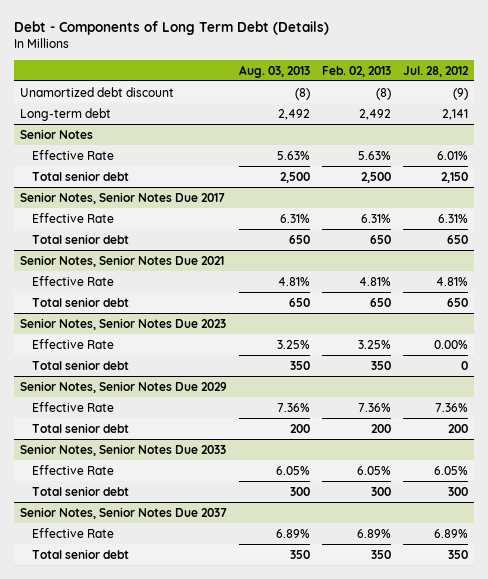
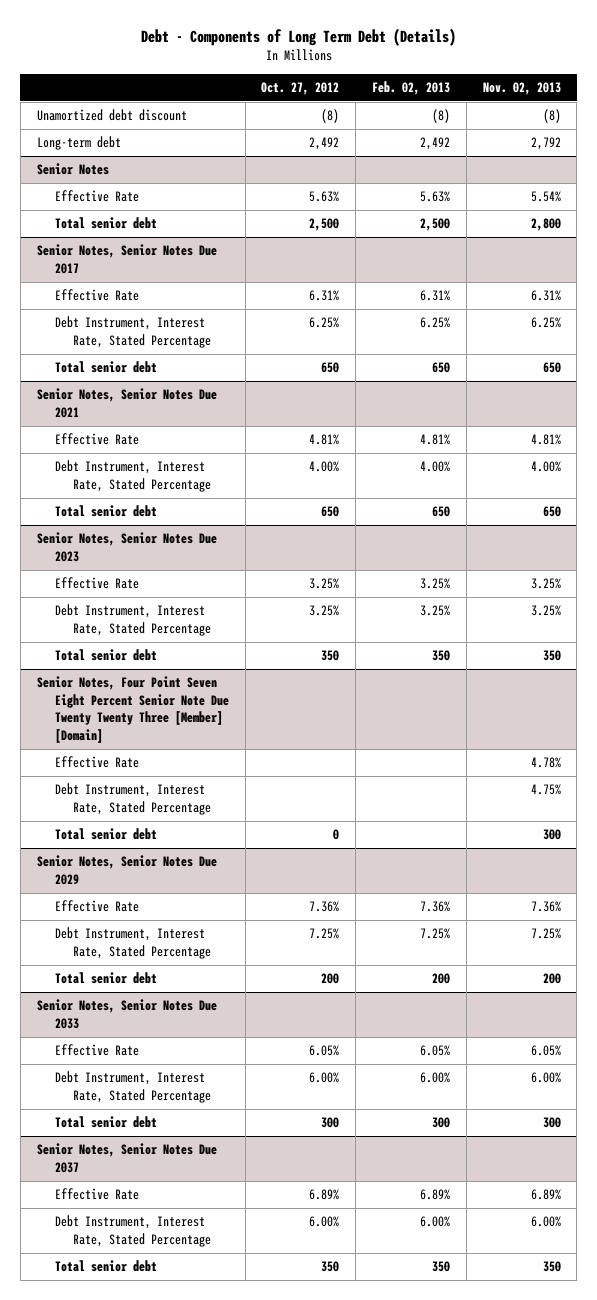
- | Aug. 03, 2013 | Feb. 02, 2013 | Jul. 28, 2012
+ | Oct. 27, 2012 | Feb. 02, 2013 | Nov. 02, 2013
@ Senior Notes, Senior Notes Due 2017
+ Debt Instrument, Interest Rate, Stated Percentage | 6.25% | 6.25% | 6.25%
@ Senior Notes, Senior Notes Due 2021
+ Debt Instrument, Interest Rate, Stated Percentage | 4.00% | 4.00% | 4.00%
@ Senior Notes, Senior Notes Due 2023
+ Debt Instrument, Interest Rate, Stated Percentage | 3.25% | 3.25% | 3.25%
+ Senior Notes, Four Point Seven Eight Percent Senior Note Due Twenty Twenty Three [Member] [Domain]
+ Effective Rate | | | 4.78%
+ Debt Instrument, Interest Rate, Stated Percentage | | | 4.75%
+ Total senior debt | 0 | | 300
@ Senior Notes, Senior Notes Due 2029
+ Debt Instrument, Interest Rate, Stated Percentage | 7.25% | 7.25% | 7.25%
@ Senior Notes, Senior Notes Due 2033
+ Debt Instrument, Interest Rate, Stated Percentage | 6.00% | 6.00% | 6.00%
@ Senior Notes, Senior Notes Due 2037
+ Debt Instrument, Interest Rate, Stated Percentage | 6.00% | 6.00% | 6.00%

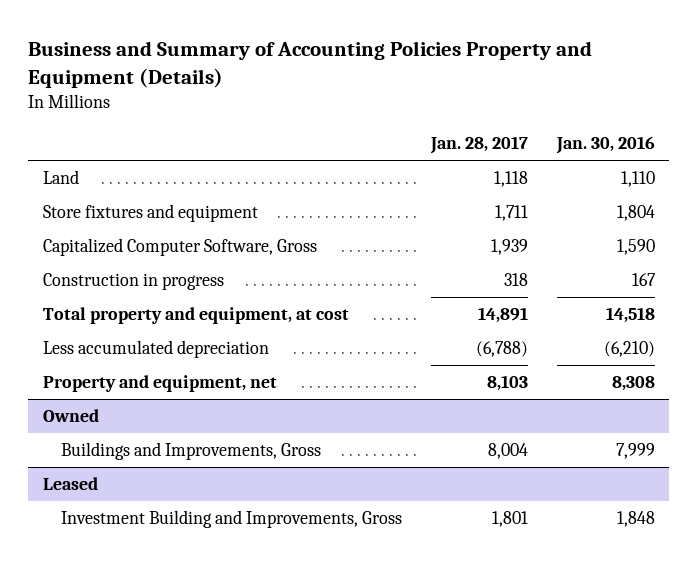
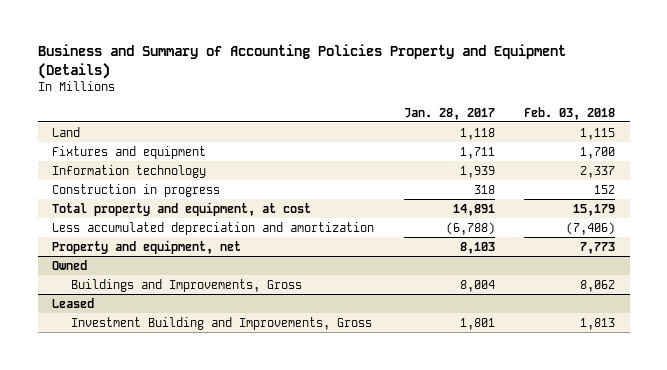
- | Jan. 28, 2017 | Jan. 30, 2016
+ | Jan. 28, 2017 | Feb. 03, 2018
- Store fixtures and equipment | 1,711 | 1,804
- Capitalized Computer Software, Gross | 1,939 | 1,590
+ Fixtures and equipment | 1,711 | 1,700
+ Information technology | 1,939 | 2,337
- Less accumulated depreciation | (6,788) | (6,210)
+ Less accumulated depreciation and amortization | (6,788) | (7,406)

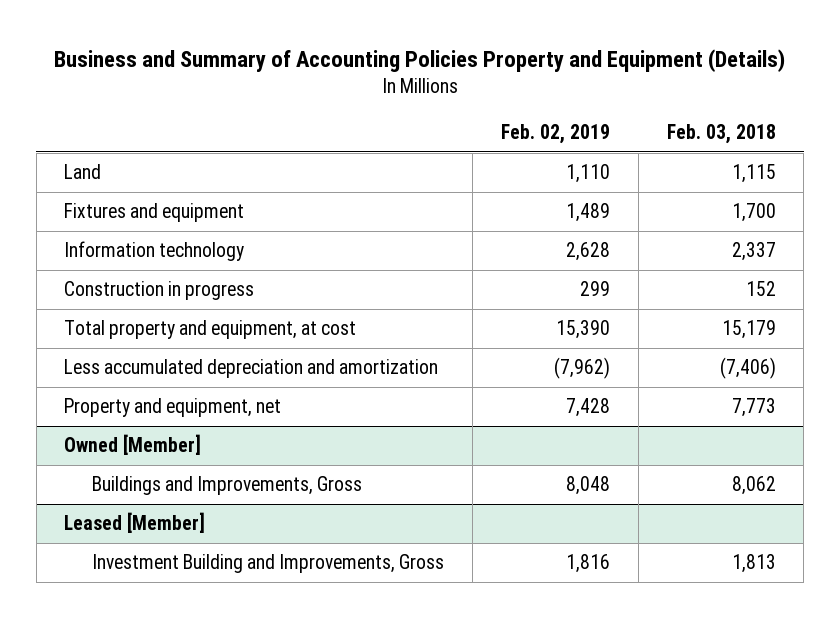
- | Jan. 28, 2017 | Feb. 03, 2018
+ | Feb. 02, 2019 | Feb. 03, 2018
- Owned
+ Owned [Member]
- Leased
+ Leased [Member]

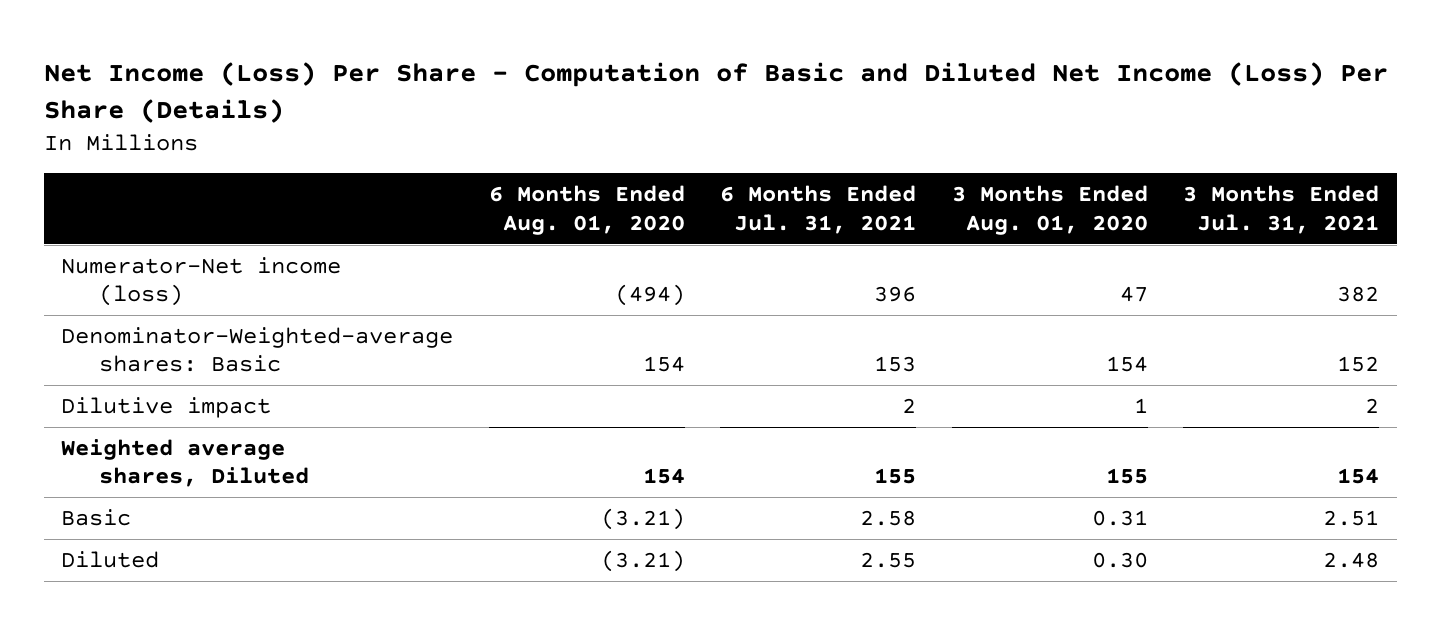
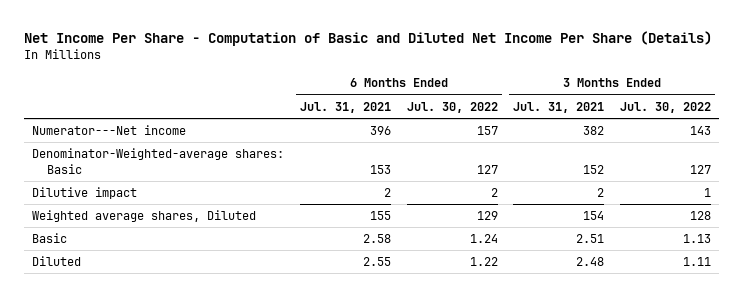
- Net Income (Loss) Per Share - Computation of Basic and Diluted Net Income (Loss) Per Share (Details)
+ Net Income Per Share - Computation of Basic and Diluted Net Income Per Share (Details)
- | 6 Months Ended Aug. 01, 2020 | 6 Months Ended Jul. 31, 2021 | 3 Months Ended Aug. 01, 2020 | 3 Months Ended Jul. 31, 2021
+ | 6 Months Ended Jul. 31, 2021 | 6 Months Ended Jul. 30, 2022 | 3 Months Ended Jul. 31, 2021 | 3 Months Ended Jul. 30, 2022
- Numerator-Net income (loss) | (494) | 396 | 47 | 382
+ Numerator---Net income | 396 | 157 | 382 | 143

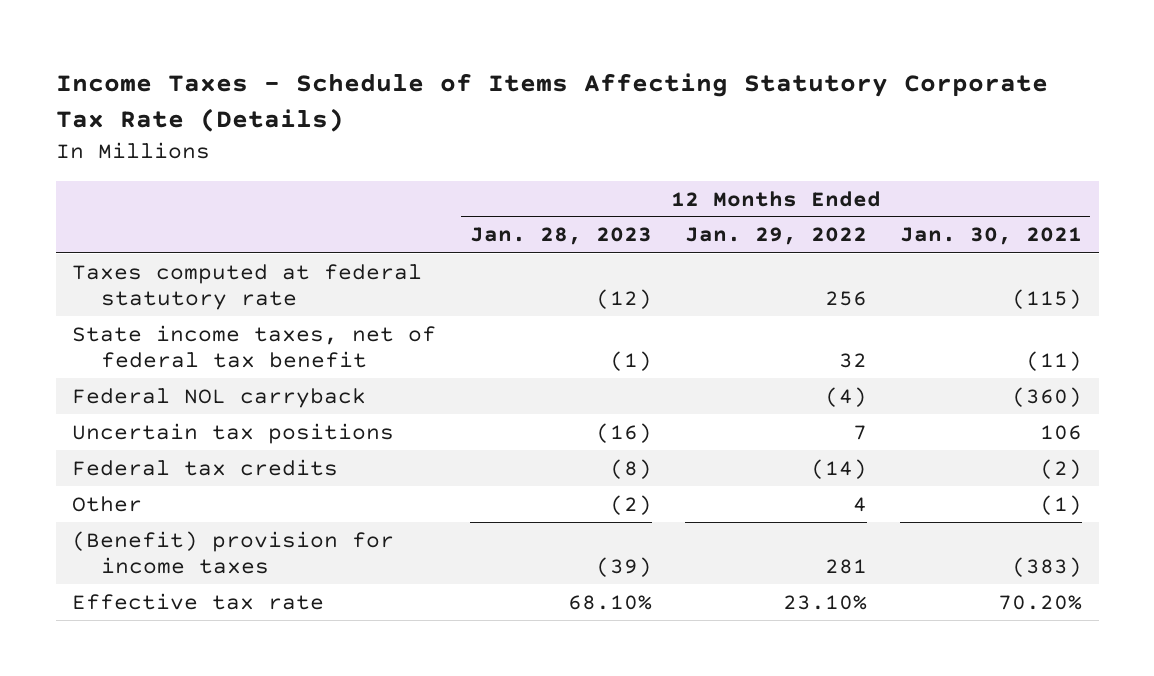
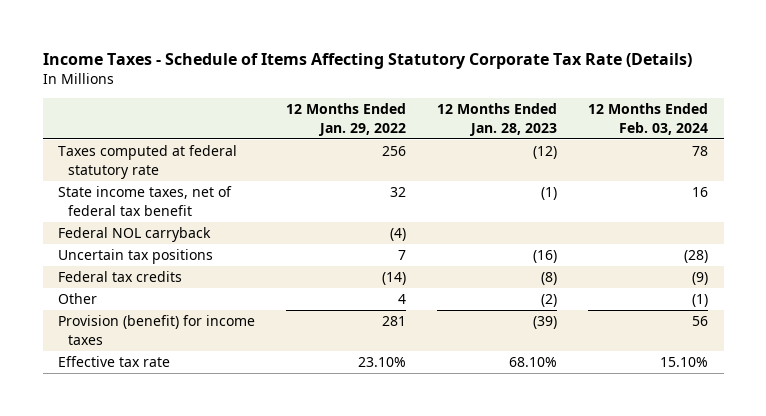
- | 12 Months Ended Jan. 28, 2023 | 12 Months Ended Jan. 29, 2022 | 12 Months Ended Jan. 30, 2021
+ | 12 Months Ended Jan. 29, 2022 | 12 Months Ended Jan. 28, 2023 | 12 Months Ended Feb. 03, 2024
- (Benefit) provision for income taxes | (39) | 281 | (383)
+ Provision (benefit) for income taxes | 281 | (39) | 56

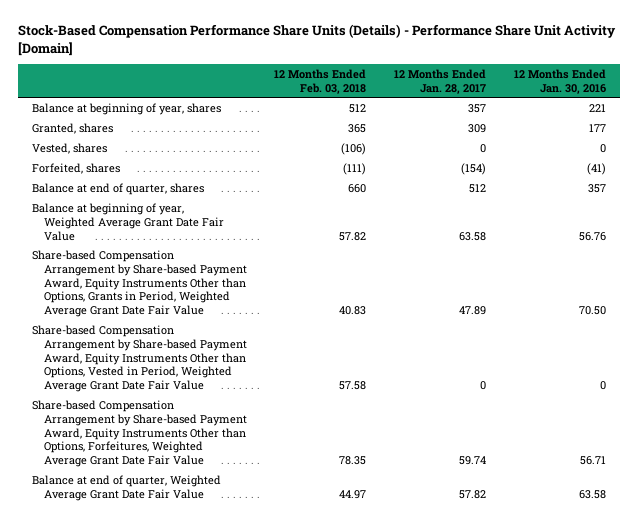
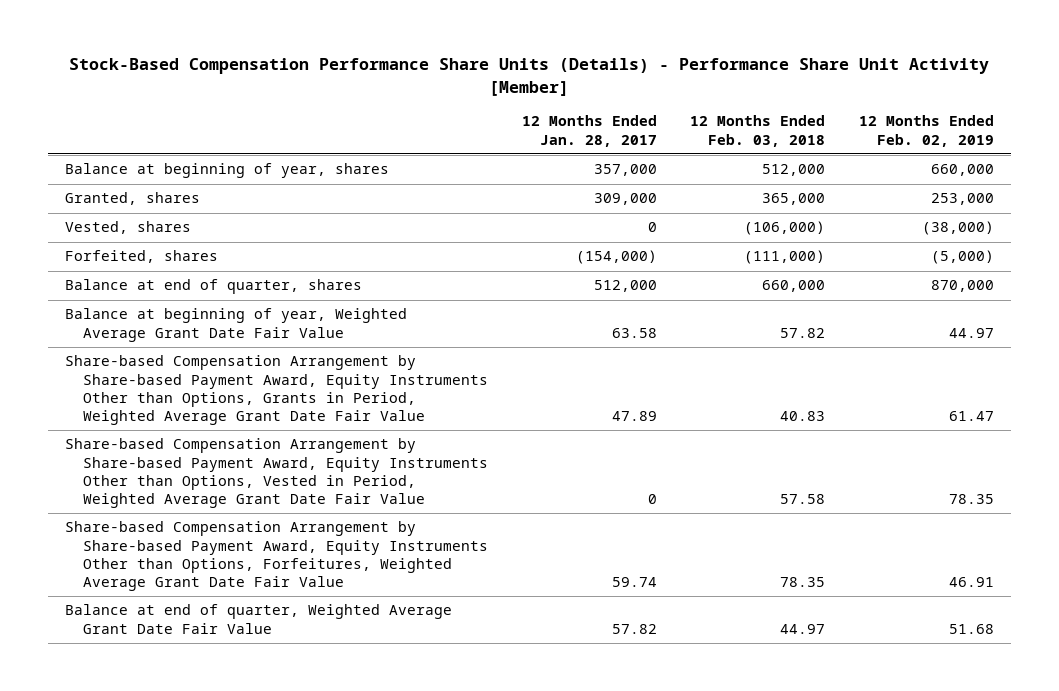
- Stock-Based Compensation Performance Share Units (Details) - Performance Share Unit Activity [Domain]
+ Stock-Based Compensation Performance Share Units (Details) - Performance Share Unit Activity [Member]
- | 12 Months Ended Feb. 03, 2018 | 12 Months Ended Jan. 28, 2017 | 12 Months Ended Jan. 30, 2016
+ | 12 Months Ended Jan. 28, 2017 | 12 Months Ended Feb. 03, 2018 | 12 Months Ended Feb. 02, 2019
- Balance at beginning of year, shares | 512 | 357 | 221
- Granted, shares | 365 | 309 | 177
- Vested, shares | (106) | 0 | 0
- Forfeited, shares | (111) | (154) | (41)
- Balance at end of quarter, shares | 660 | 512 | 357
+ Balance at beginning of year, shares | 357,000 | 512,000 | 660,000
+ Granted, shares | 309,000 | 365,000 | 253,000
+ Vested, shares | 0 | (106,000) | (38,000)
+ Forfeited, shares | (154,000) | (111,000) | (5,000)
+ Balance at end of quarter, shares | 512,000 | 660,000 | 870,000

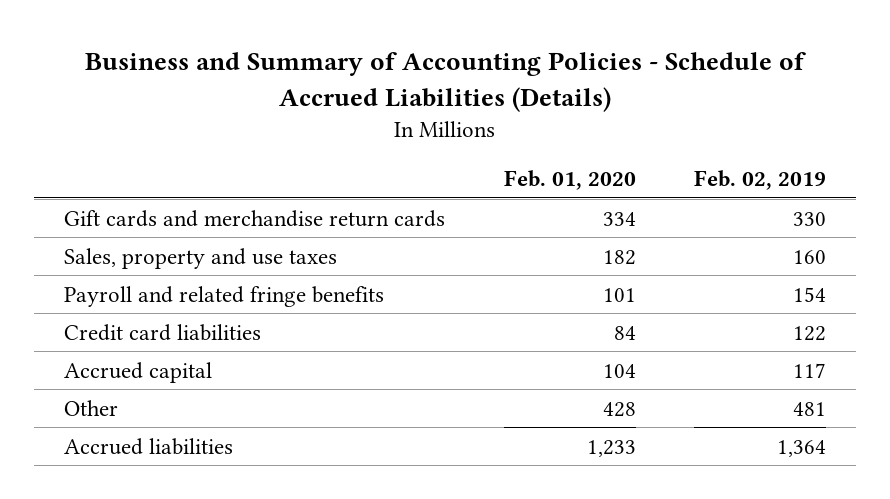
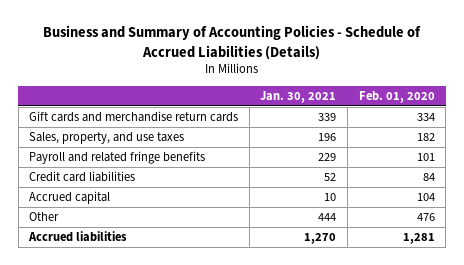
- | Feb. 01, 2020 | Feb. 02, 2019
+ | Jan. 30, 2021 | Feb. 01, 2020
- Sales, property and use taxes | 182 | 160
+ Sales, property, and use taxes | 196 | 182
- Other | 428 | 481
- Accrued liabilities | 1,233 | 1,364
+ Other | 444 | 476
+ Accrued liabilities | 1,270 | 1,281

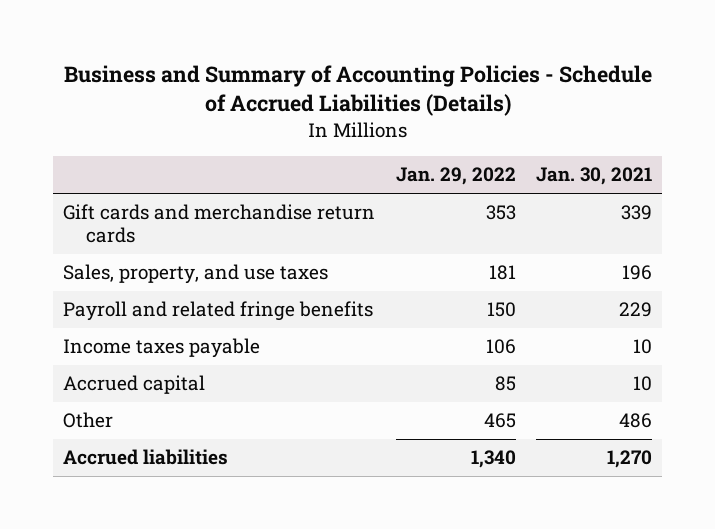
- | Jan. 30, 2021 | Feb. 01, 2020
+ | Jan. 29, 2022 | Jan. 30, 2021
- Credit card liabilities | 52 | 84
+ Income taxes payable | 106 | 10
- Other | 444 | 476
+ Other | 465 | 486

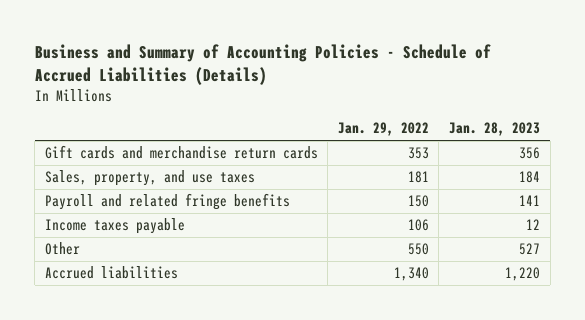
- | Jan. 29, 2022 | Jan. 30, 2021
+ | Jan. 29, 2022 | Jan. 28, 2023
- Accrued capital | 85 | 10
- Other | 465 | 486
+ Other | 550 | 527

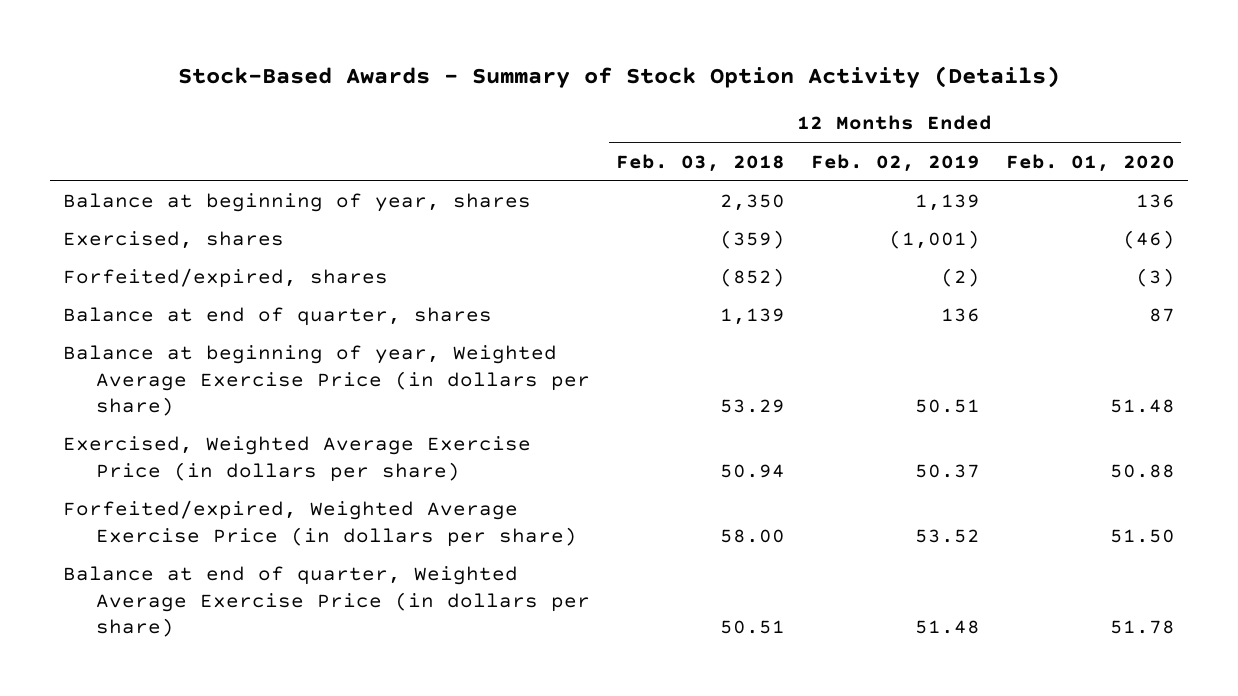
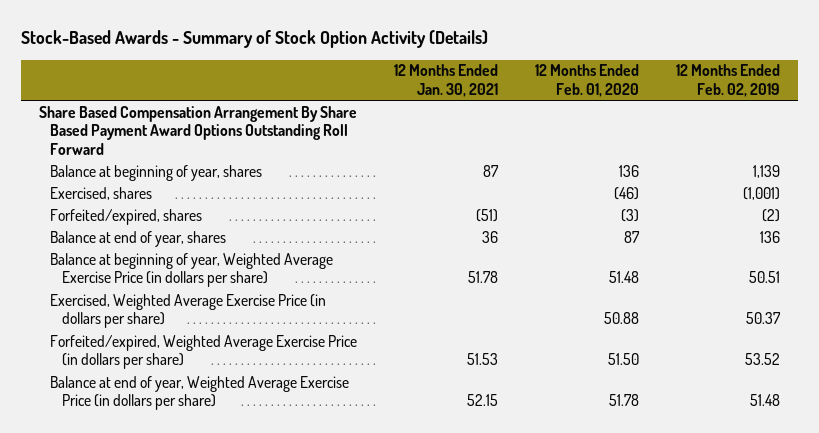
- | 12 Months Ended Feb. 03, 2018 | 12 Months Ended Feb. 02, 2019 | 12 Months Ended Feb. 01, 2020
+ | 12 Months Ended Jan. 30, 2021 | 12 Months Ended Feb. 01, 2020 | 12 Months Ended Feb. 02, 2019
+ Share Based Compensation Arrangement By Share Based Payment Award Options Outstanding Roll Forward
- Balance at end of quarter, shares | 1,139 | 136 | 87
+ Balance at end of year, shares | 36 | 87 | 136
- Balance at end of quarter, Weighted Average Exercise Price (in dollars per share) | 50.51 | 51.48 | 51.78
+ Balance at end of year, Weighted Average Exercise Price (in dollars per share) | 52.15 | 51.78 | 51.48

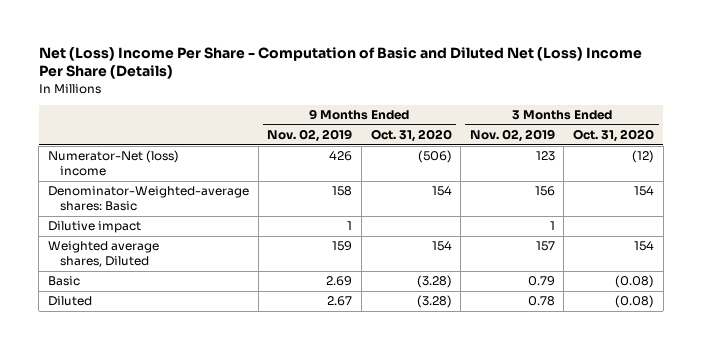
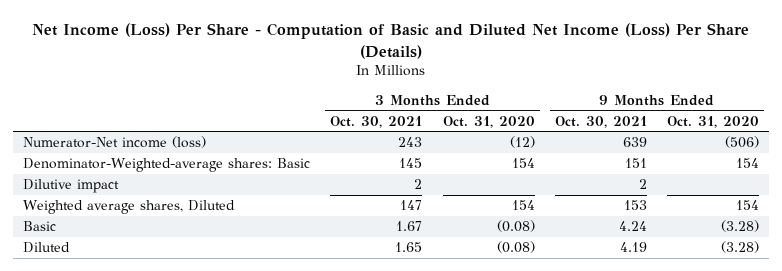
- Net (Loss) Income Per Share - Computation of Basic and Diluted Net (Loss) Income Per Share (Details)
+ Net Income (Loss) Per Share - Computation of Basic and Diluted Net Income (Loss) Per Share (Details)
- | 9 Months Ended Nov. 02, 2019 | 9 Months Ended Oct. 31, 2020 | 3 Months Ended Nov. 02, 2019 | 3 Months Ended Oct. 31, 2020
+ | 3 Months Ended Oct. 30, 2021 | 3 Months Ended Oct. 31, 2020 | 9 Months Ended Oct. 30, 2021 | 9 Months Ended Oct. 31, 2020
- Numerator-Net (loss) income | 426 | (506) | 123 | (12)
+ Numerator-Net income (loss) | 243 | (12) | 639 | (506)

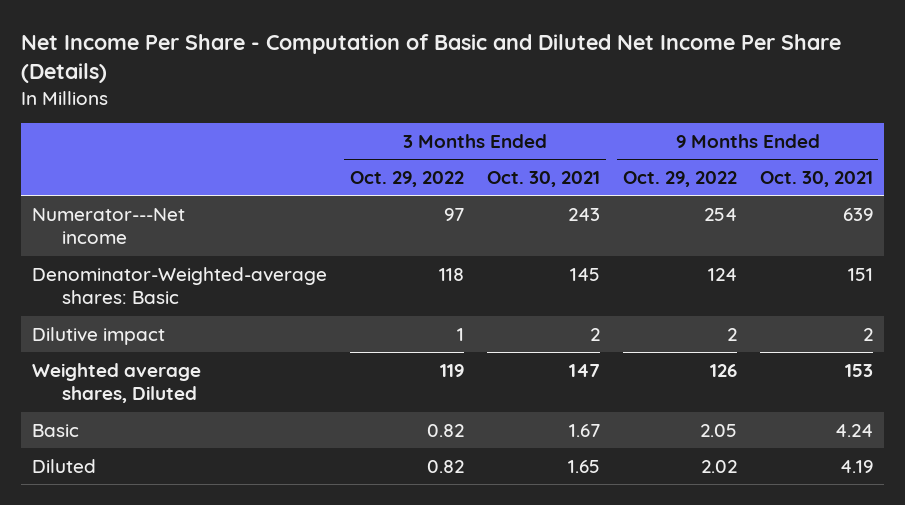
- Net Income (Loss) Per Share - Computation of Basic and Diluted Net Income (Loss) Per Share (Details)
+ Net Income Per Share - Computation of Basic and Diluted Net Income Per Share (Details)
- | 3 Months Ended Oct. 30, 2021 | 3 Months Ended Oct. 31, 2020 | 9 Months Ended Oct. 30, 2021 | 9 Months Ended Oct. 31, 2020
+ | 3 Months Ended Oct. 29, 2022 | 3 Months Ended Oct. 30, 2021 | 9 Months Ended Oct. 29, 2022 | 9 Months Ended Oct. 30, 2021
- Numerator-Net income (loss) | 243 | (12) | 639 | (506)
+ Numerator---Net income | 97 | 243 | 254 | 639

